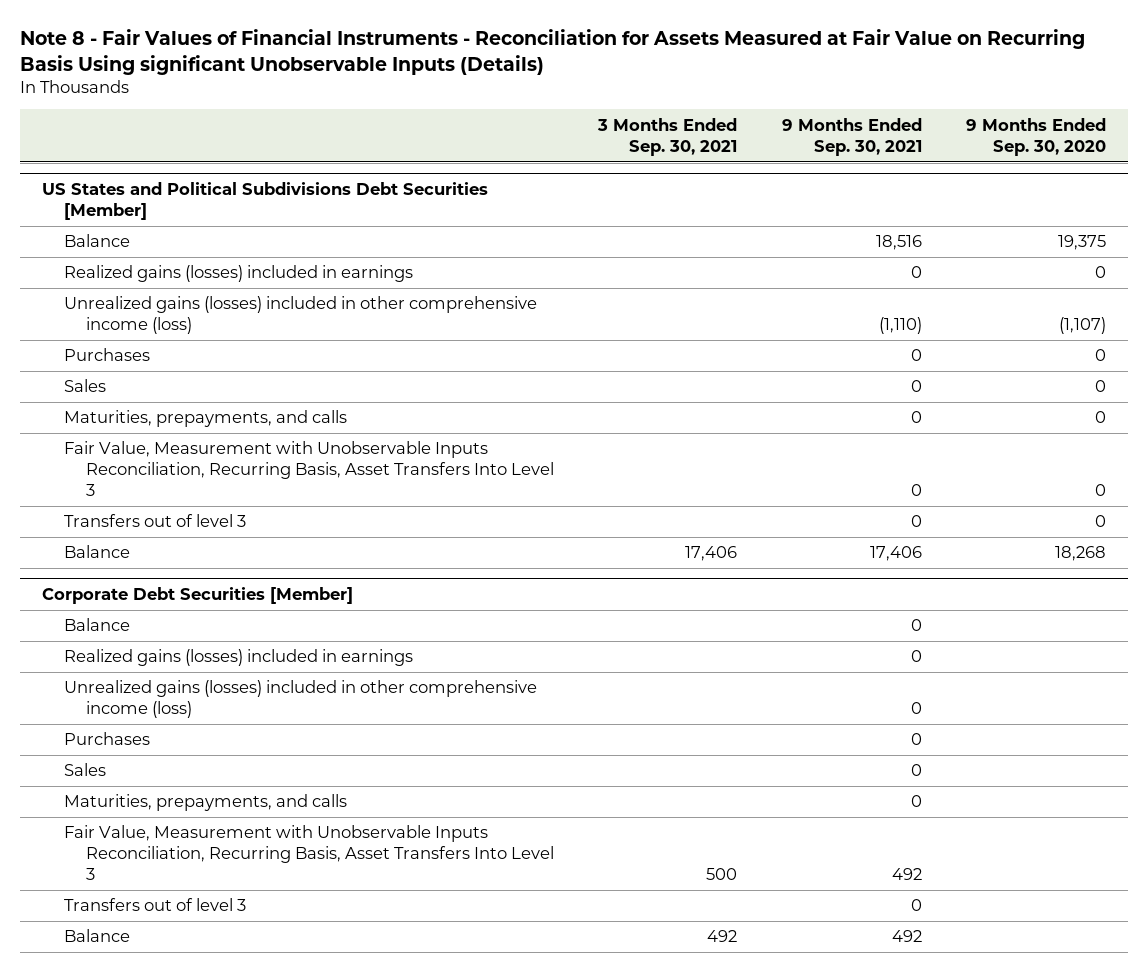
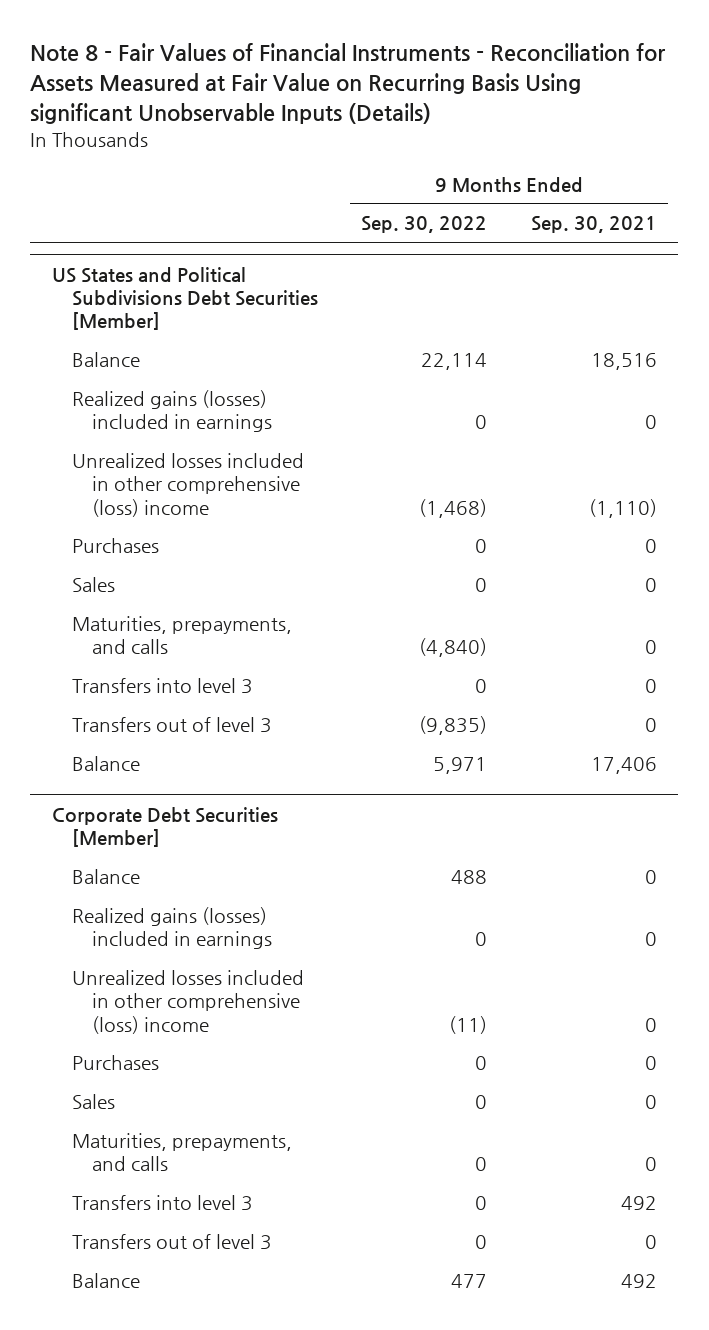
- | 3 Months Ended Sep. 30, 2021 | 9 Months Ended Sep. 30, 2021 | 9 Months Ended Sep. 30, 2020
+ | 9 Months Ended Sep. 30, 2022 | 9 Months Ended Sep. 30, 2021
@ US States and Political Subdivisions Debt Securities [Member]
- Unrealized gains (losses) included in other comprehensive income (loss) | | (1,110) | (1,107)
+ Unrealized losses included in other comprehensive (loss) income | (1,468) | (1,110)
- Fair Value, Measurement with Unobservable Inputs Reconciliation, Recurring Basis, Asset Transfers Into Level 3 | | 0 | 0
+ Transfers into level 3 | 0 | 0
@ Corporate Debt Securities [Member]
- Unrealized gains (losses) included in other comprehensive income (loss) | | 0 |
+ Unrealized losses included in other comprehensive (loss) income | (11) | 0
- Fair Value, Measurement with Unobservable Inputs Reconciliation, Recurring Basis, Asset Transfers Into Level 3 | 500 | 492 |
+ Transfers into level 3 | 0 | 492

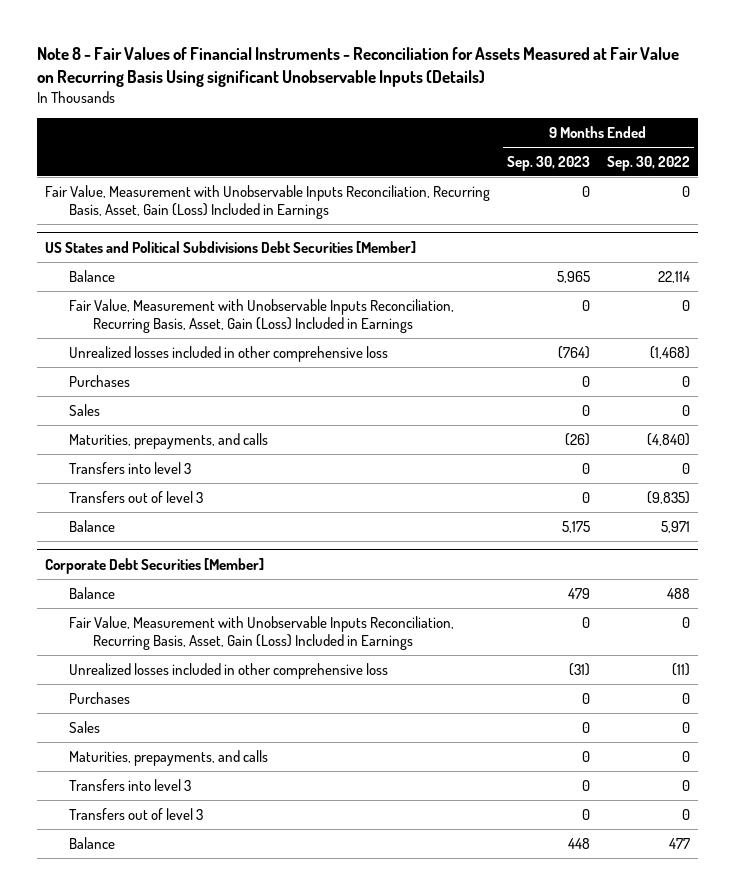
- | 9 Months Ended Sep. 30, 2022 | 9 Months Ended Sep. 30, 2021
+ | 9 Months Ended Sep. 30, 2023 | 9 Months Ended Sep. 30, 2022
+ Fair Value, Measurement with Unobservable Inputs Reconciliation, Recurring Basis, Asset, Gain (Loss) Included in Earnings | 0 | 0
@ US States and Political Subdivisions Debt Securities [Member]
- Realized gains (losses) included in earnings | 0 | 0
- Unrealized losses included in other comprehensive (loss) income | (1,468) | (1,110)
+ Fair Value, Measurement with Unobservable Inputs Reconciliation, Recurring Basis, Asset, Gain (Loss) Included in Earnings | 0 | 0
+ Unrealized losses included in other comprehensive loss | (764) | (1,468)
@ Corporate Debt Securities [Member]
- Realized gains (losses) included in earnings | 0 | 0
- Unrealized losses included in other comprehensive (loss) income | (11) | 0
+ Fair Value, Measurement with Unobservable Inputs Reconciliation, Recurring Basis, Asset, Gain (Loss) Included in Earnings | 0 | 0
+ Unrealized losses included in other comprehensive loss | (31) | (11)

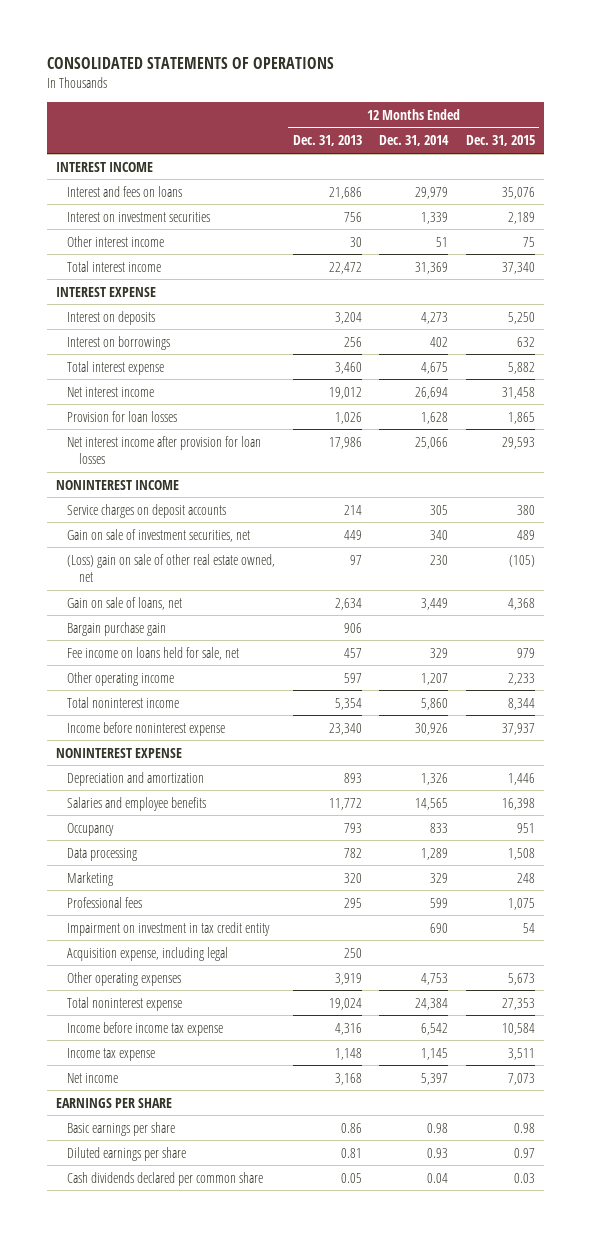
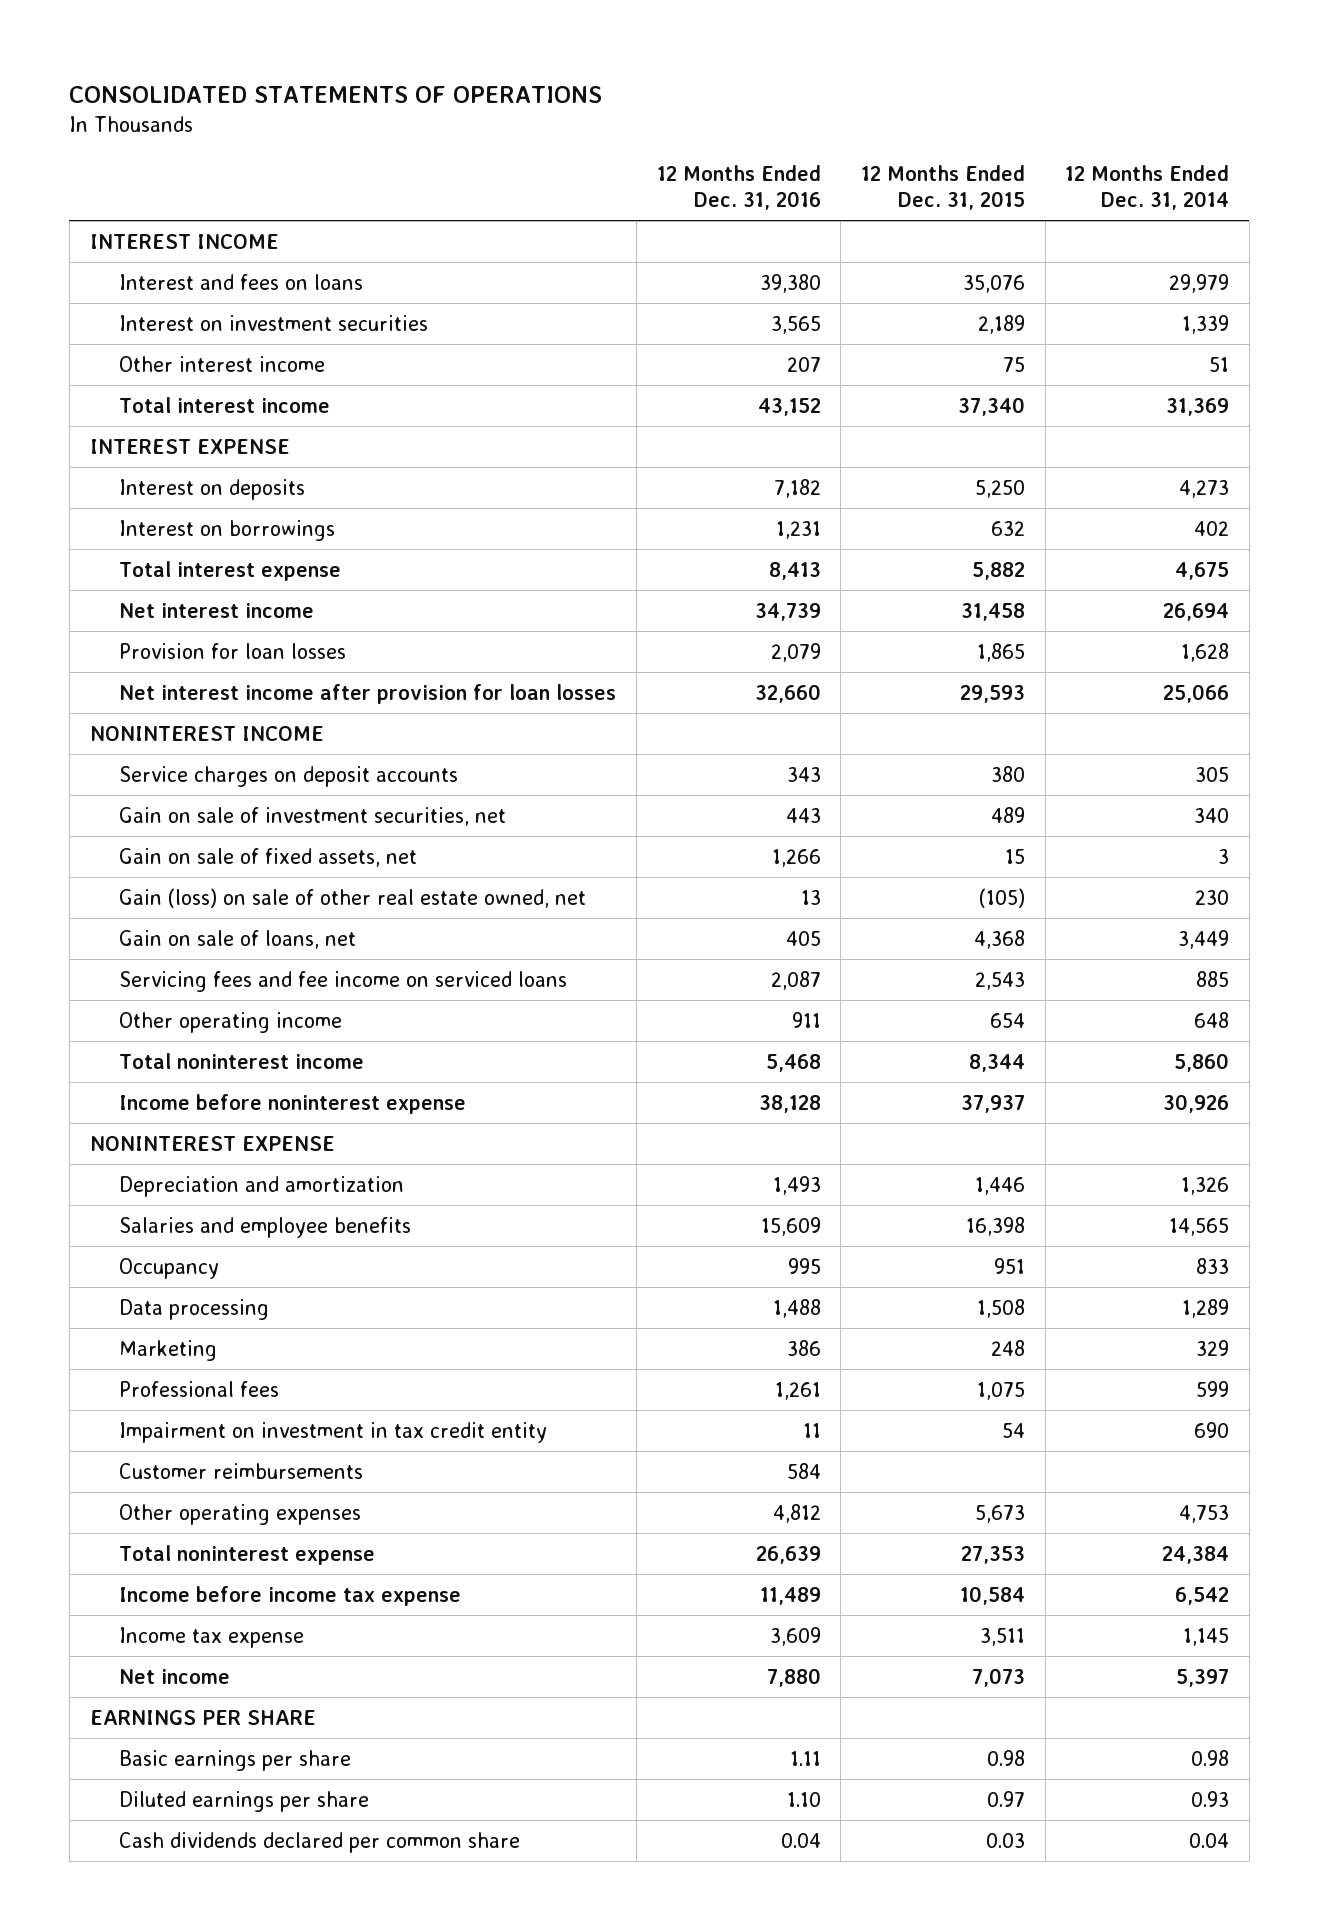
- | 12 Months Ended Dec. 31, 2013 | 12 Months Ended Dec. 31, 2014 | 12 Months Ended Dec. 31, 2015
+ | 12 Months Ended Dec. 31, 2016 | 12 Months Ended Dec. 31, 2015 | 12 Months Ended Dec. 31, 2014
- (Loss) gain on sale of other real estate owned, net | 97 | 230 | (105)
+ Gain on sale of fixed assets, net | 1,266 | 15 | 3
+ Gain (loss) on sale of other real estate owned, net | 13 | (105) | 230
- Bargain purchase gain | 906 | |
- Fee income on loans held for sale, net | 457 | 329 | 979
- Other operating income | 597 | 1,207 | 2,233
+ Servicing fees and fee income on serviced loans | 2,087 | 2,543 | 885
+ Other operating income | 911 | 654 | 648
- Acquisition expense, including legal | 250 | |
+ Customer reimbursements | 584 | |

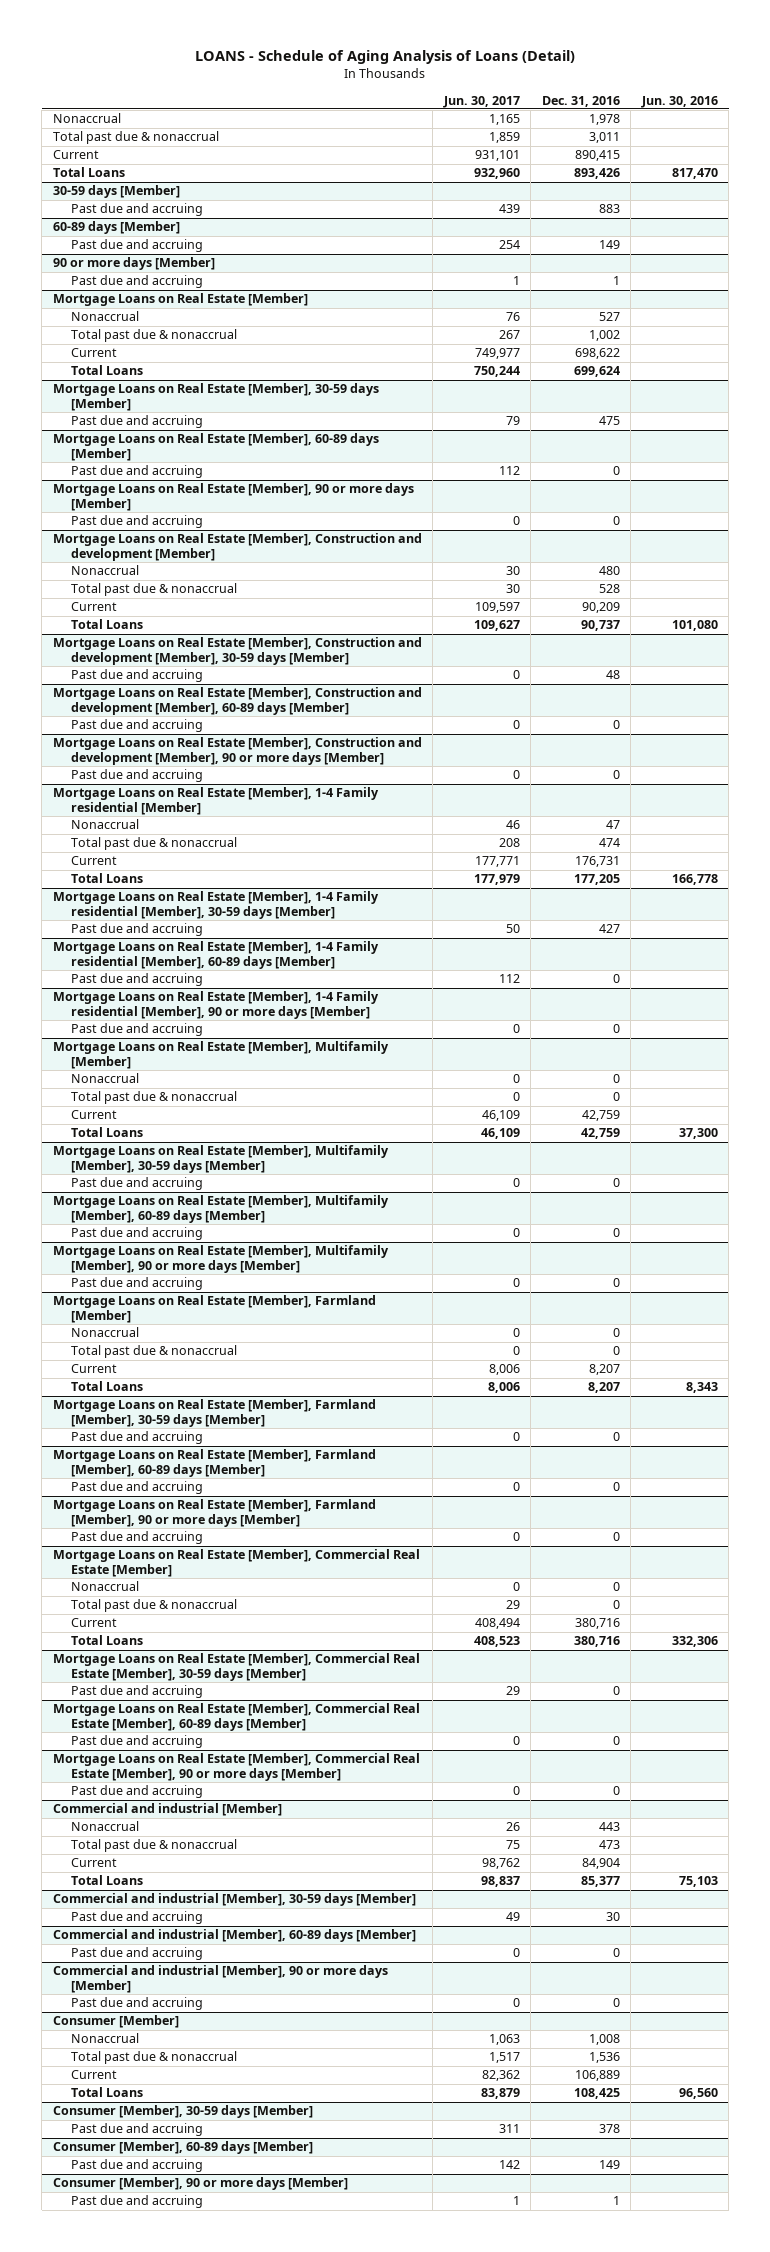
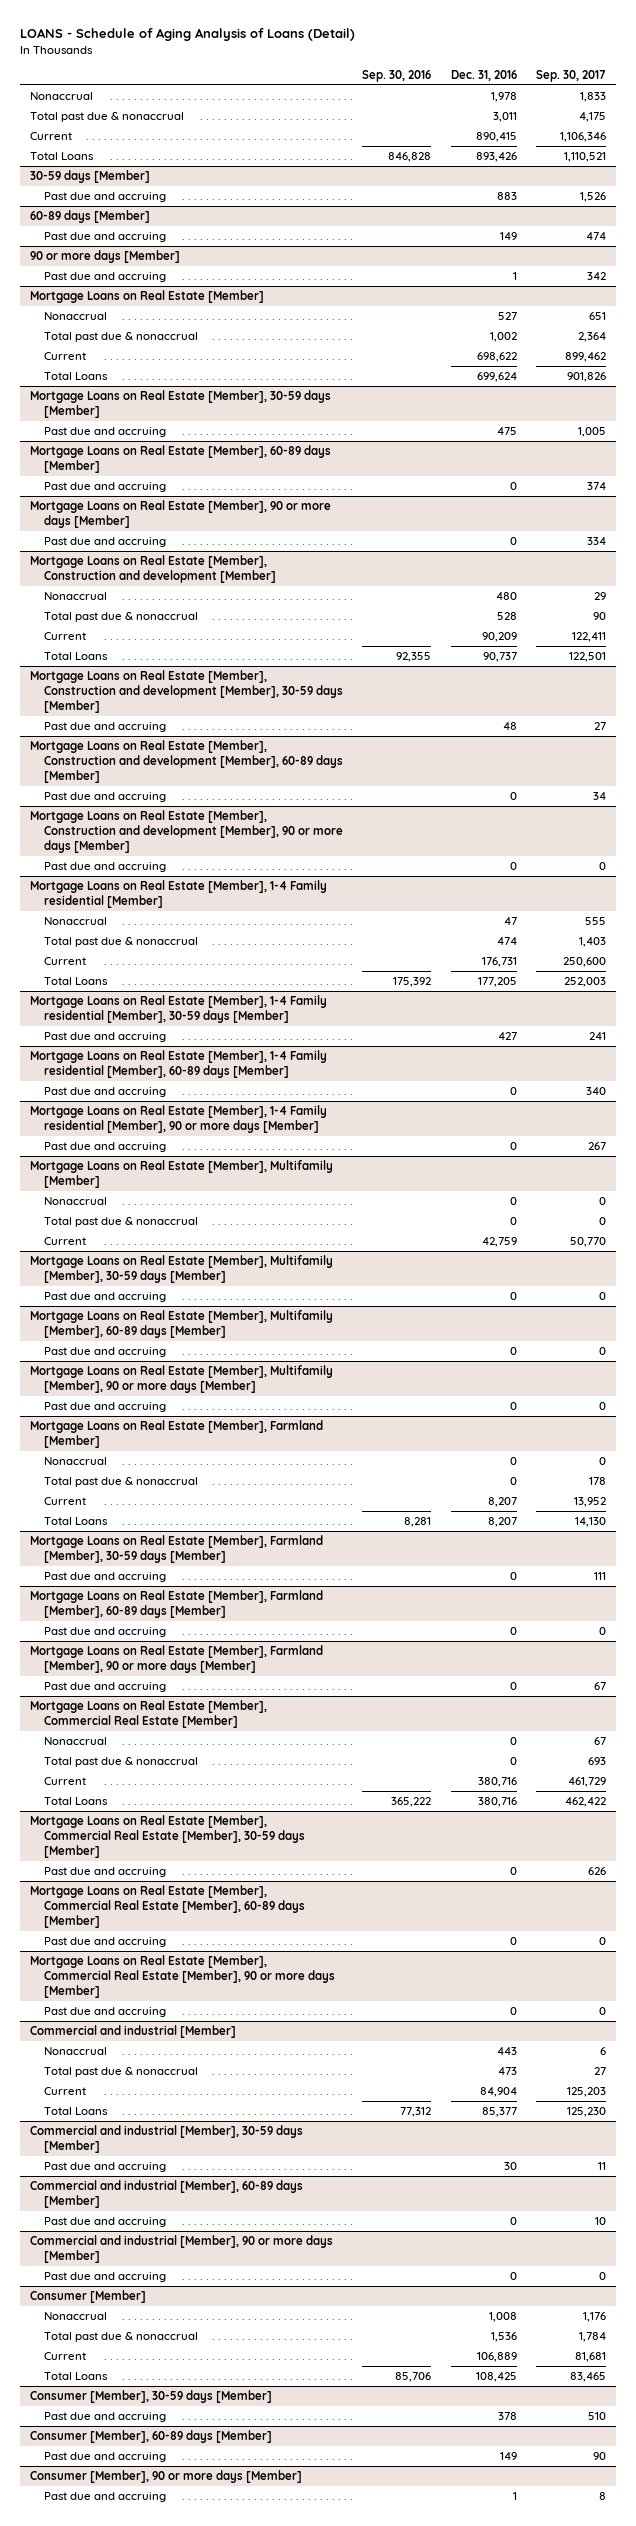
- | Jun. 30, 2017 | Dec. 31, 2016 | Jun. 30, 2016
+ | Sep. 30, 2016 | Dec. 31, 2016 | Sep. 30, 2017
@ Mortgage Loans on Real Estate [Member], Multifamily [Member]
- Total Loans | 46,109 | 42,759 | 37,300

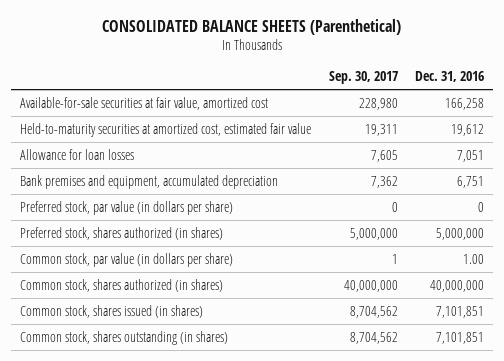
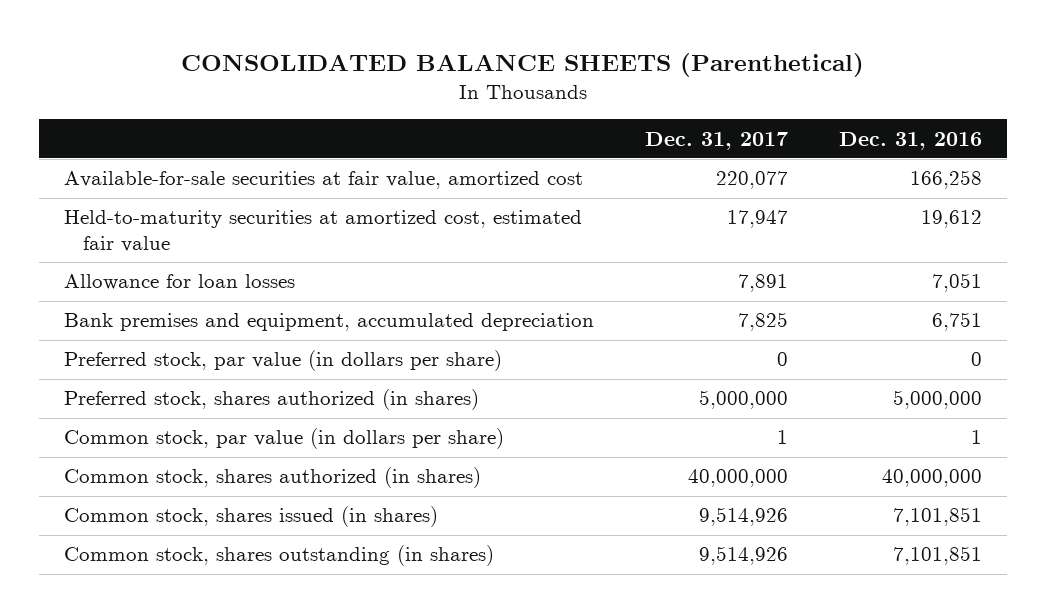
- | Sep. 30, 2017 | Dec. 31, 2016
+ | Dec. 31, 2017 | Dec. 31, 2016
- Common stock, par value (in dollars per share) | 1 | 1.00
+ Common stock, par value (in dollars per share) | 1 | 1

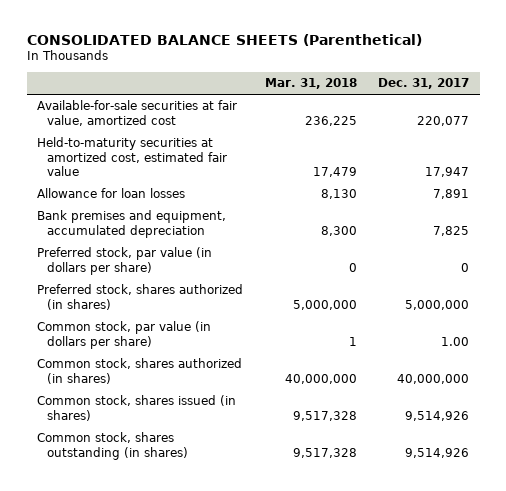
- | Dec. 31, 2017 | Dec. 31, 2016
+ | Mar. 31, 2018 | Dec. 31, 2017
- Common stock, par value (in dollars per share) | 1 | 1
+ Common stock, par value (in dollars per share) | 1 | 1.00

